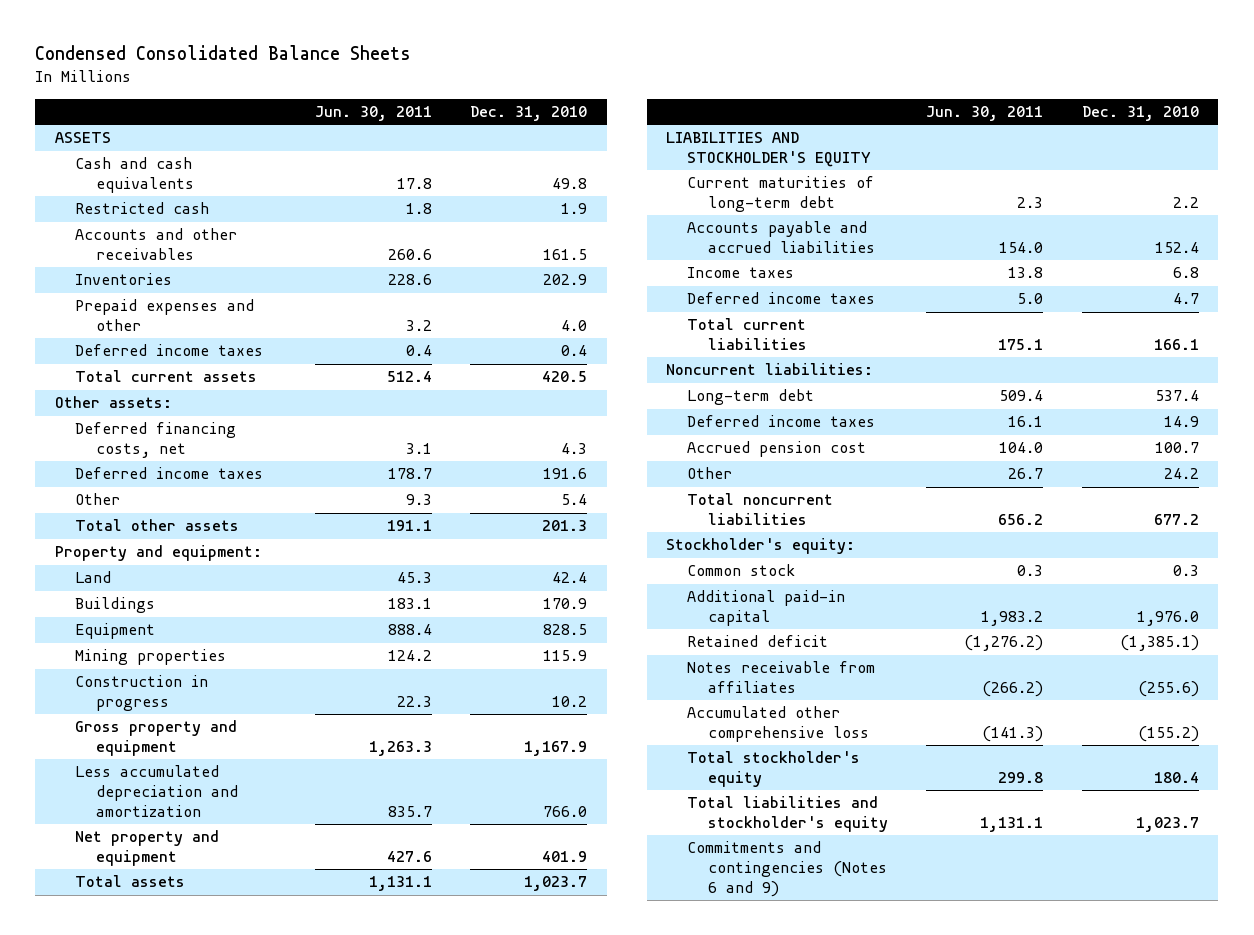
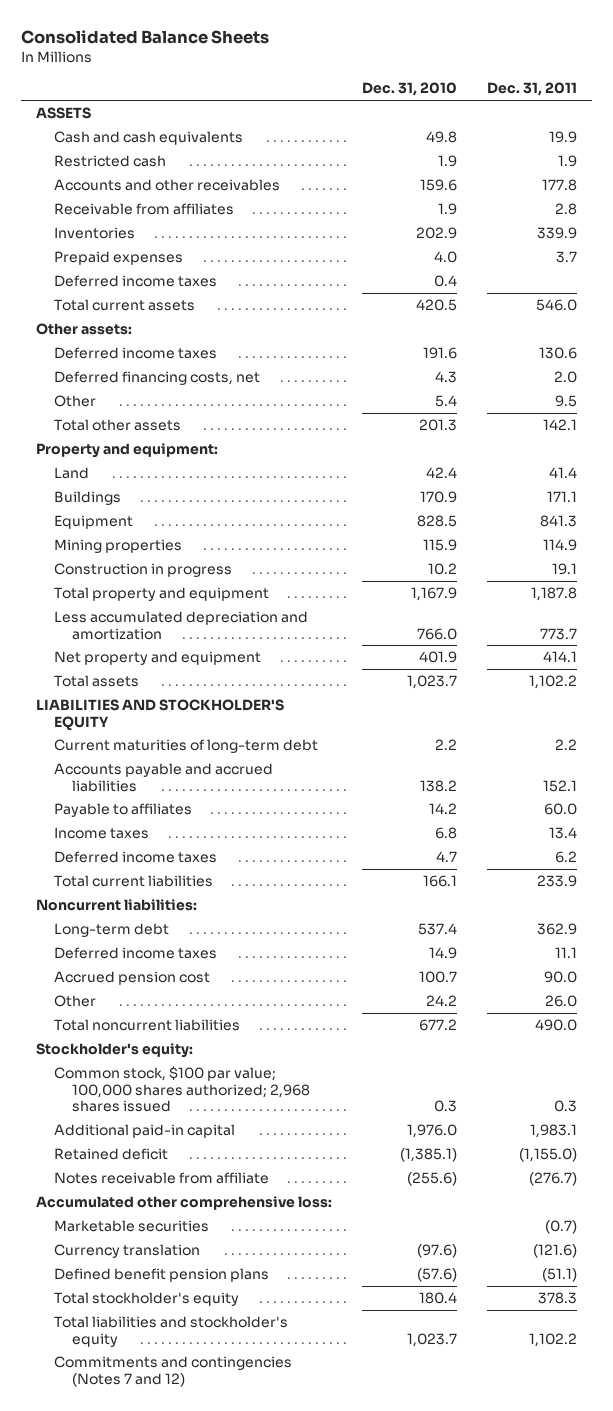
- Condensed Consolidated Balance Sheets
+ Consolidated Balance Sheets
- | Jun. 30, 2011 | Dec. 31, 2010
+ | Dec. 31, 2010 | Dec. 31, 2011
- Accounts and other receivables | 260.6 | 161.5
+ Accounts and other receivables | 159.6 | 177.8
+ Receivable from affiliates | 1.9 | 2.8
- Prepaid expenses and other | 3.2 | 4.0
+ Prepaid expenses | 4.0 | 3.7
moved down: Deferred financing costs, net | 4.3 | 2.0
- Gross property and equipment | 1,263.3 | 1,167.9
+ Total property and equipment | 1,167.9 | 1,187.8
- Accounts payable and accrued liabilities | 154.0 | 152.4
+ Accounts payable and accrued liabilities | 138.2 | 152.1
+ Payable to affiliates | 14.2 | 60.0
- Common stock | 0.3 | 0.3
+ Common stock, $100 par value; 100,000 shares authorized; 2,968 shares issued | 0.3 | 0.3
- Notes receivable from affiliates | (266.2) | (255.6)
- Accumulated other comprehensive loss | (141.3) | (155.2)
+ Notes receivable from affiliate | (255.6) | (276.7)
+ Accumulated other comprehensive loss:
+ Marketable securities | | (0.7)
+ Currency translation | (97.6) | (121.6)
+ Defined benefit pension plans | (57.6) | (51.1)
- Commitments and contingencies (Notes 6 and 9)
+ Commitments and contingencies (Notes 7 and 12)

